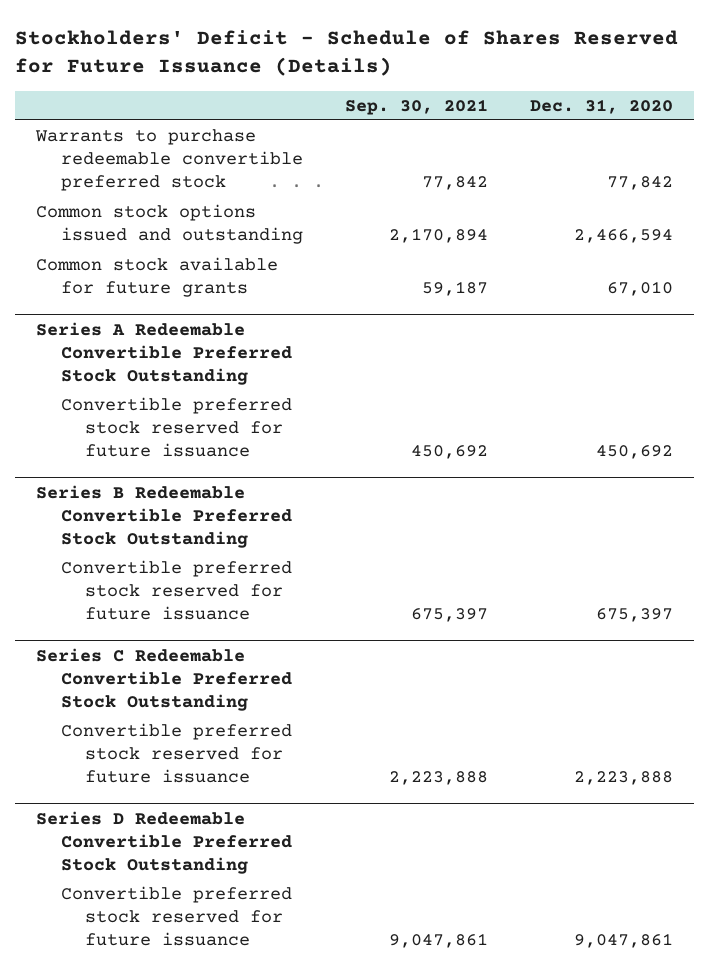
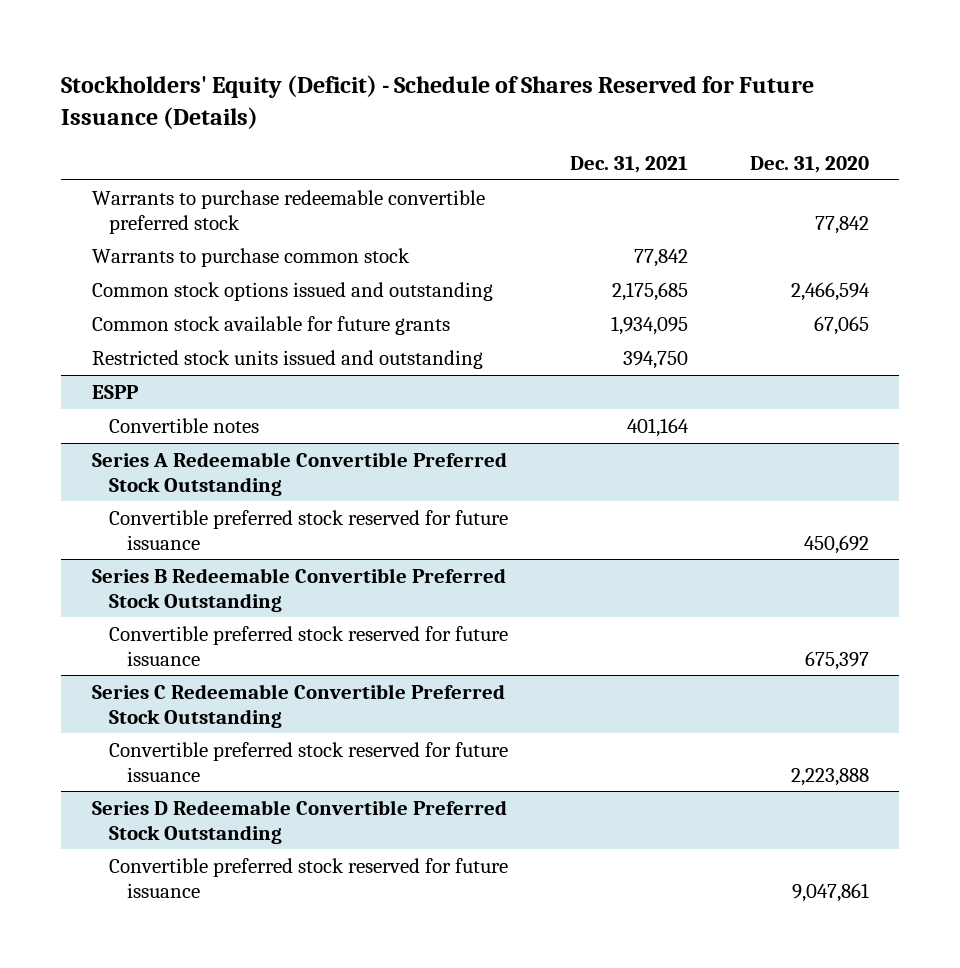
- Stockholders' Deficit - Schedule of Shares Reserved for Future Issuance (Details)
+ Stockholders' Equity (Deficit) - Schedule of Shares Reserved for Future Issuance (Details)
- | Sep. 30, 2021 | Dec. 31, 2020
+ | Dec. 31, 2021 | Dec. 31, 2020
+ Warrants to purchase common stock | 77,842 |
- Common stock available for future grants | 59,187 | 67,010
+ Common stock available for future grants | 1,934,095 | 67,065
+ Restricted stock units issued and outstanding | 394,750 |
+ ESPP
+ Convertible notes | 401,164 |

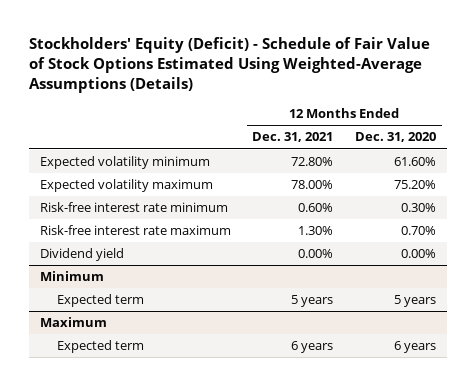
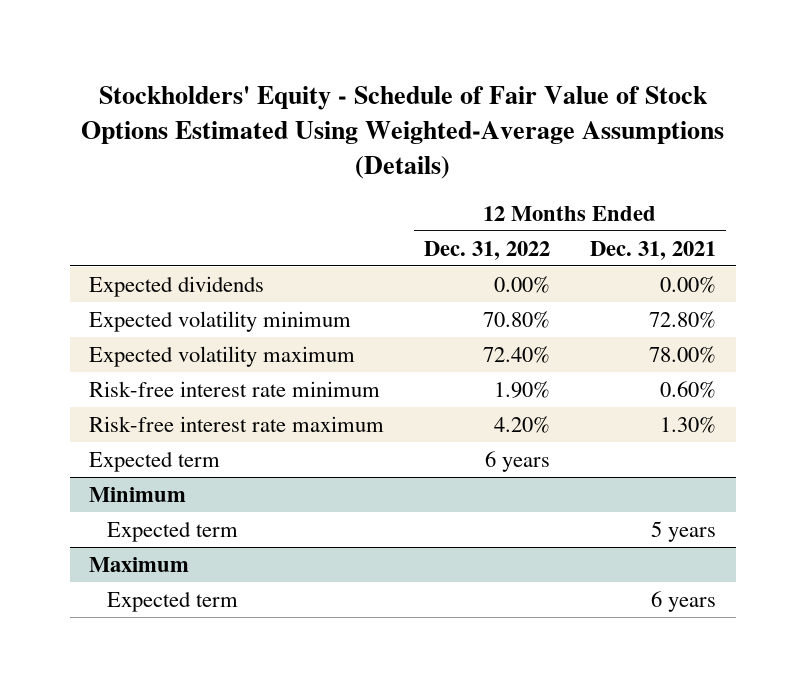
- Stockholders' Equity (Deficit) - Schedule of Fair Value of Stock Options Estimated Using Weighted-Average Assumptions (Details)
+ Stockholders' Equity - Schedule of Fair Value of Stock Options Estimated Using Weighted-Average Assumptions (Details)
- | 12 Months Ended Dec. 31, 2021 | 12 Months Ended Dec. 31, 2020
+ | 12 Months Ended Dec. 31, 2022 | 12 Months Ended Dec. 31, 2021
+ Expected dividends | 0.00% | 0.00%
- Dividend yield | 0.00% | 0.00%
+ Expected term | 6 years |

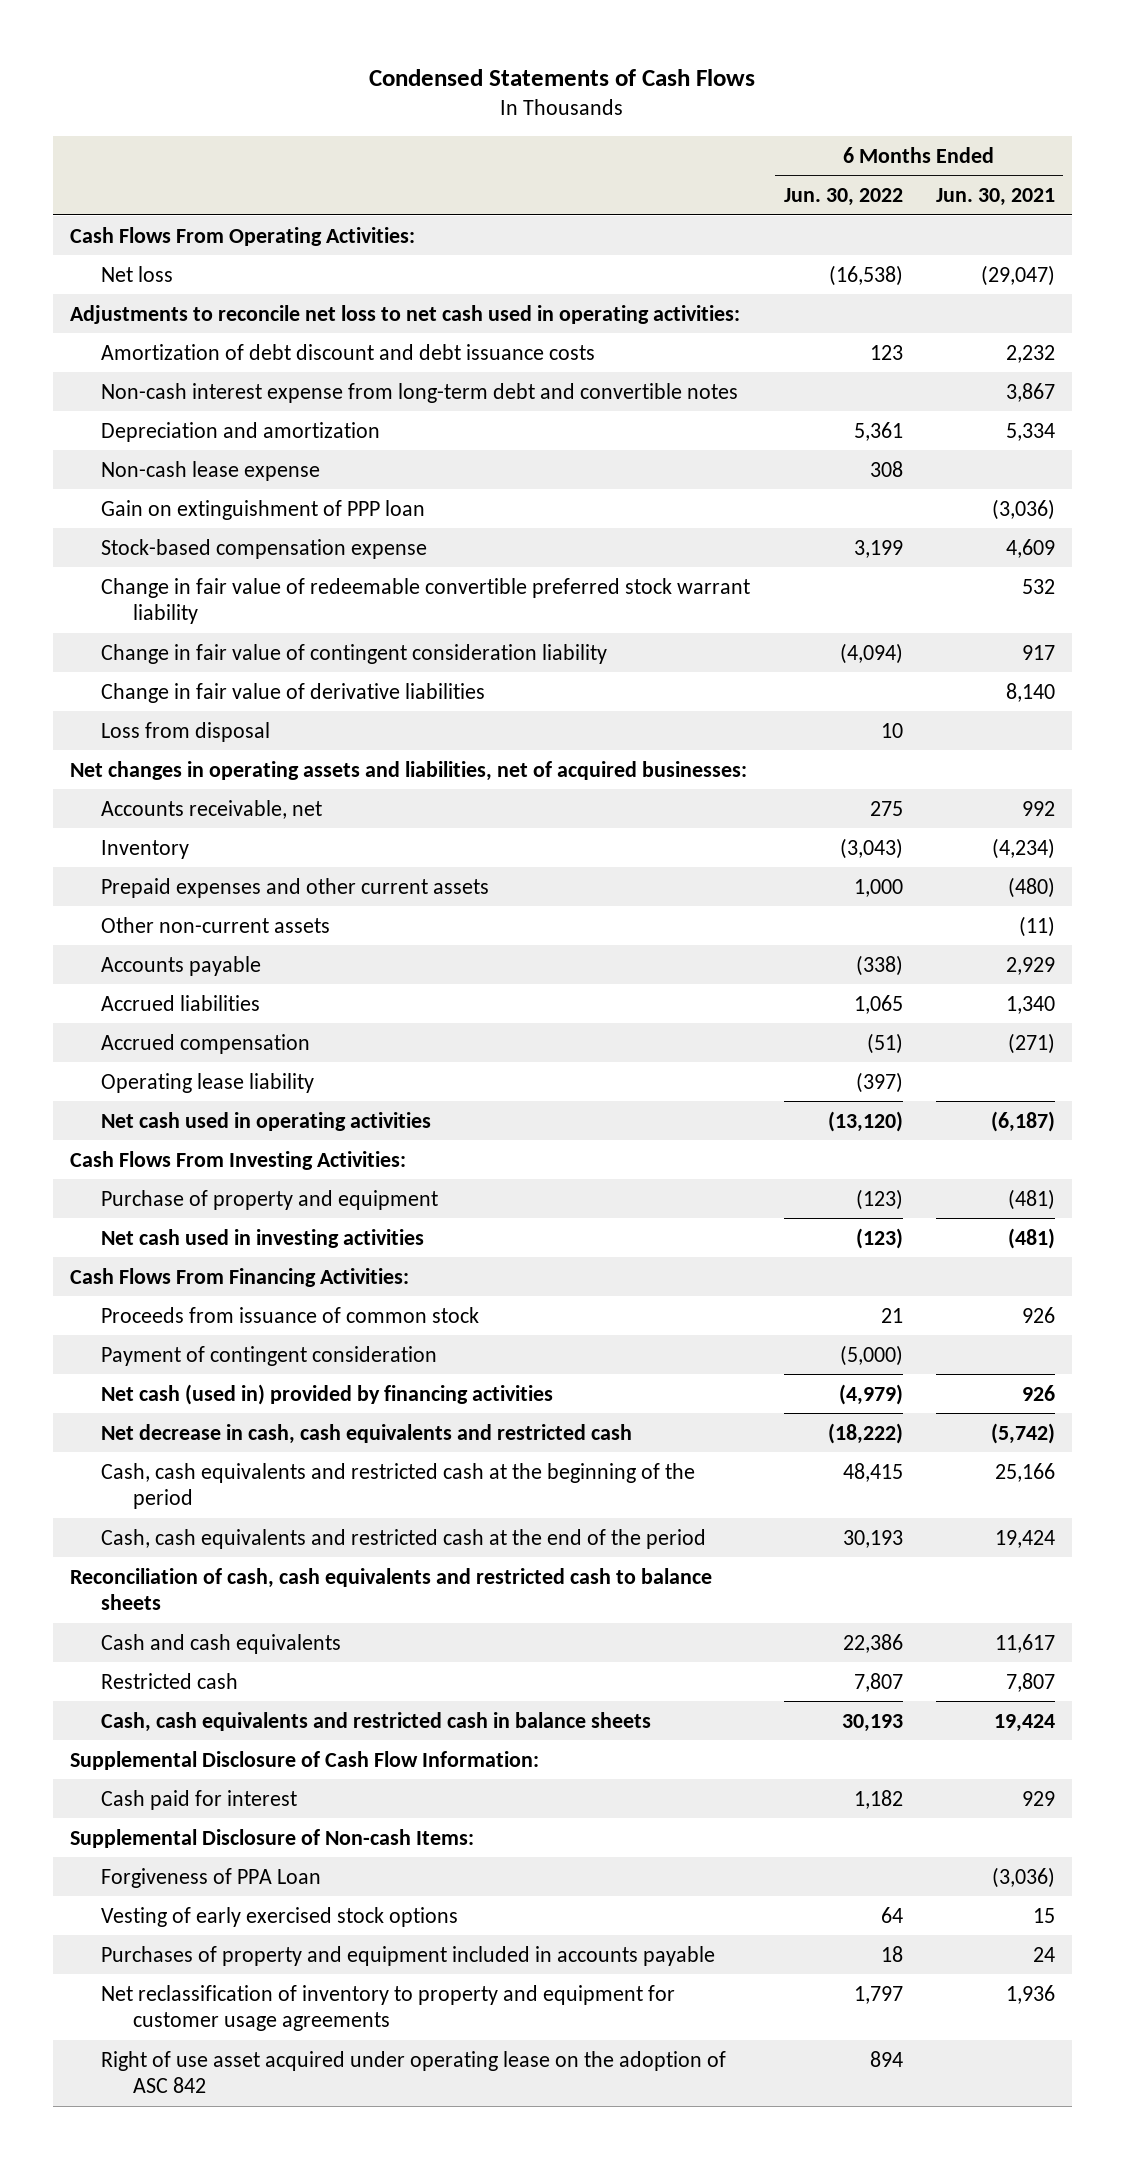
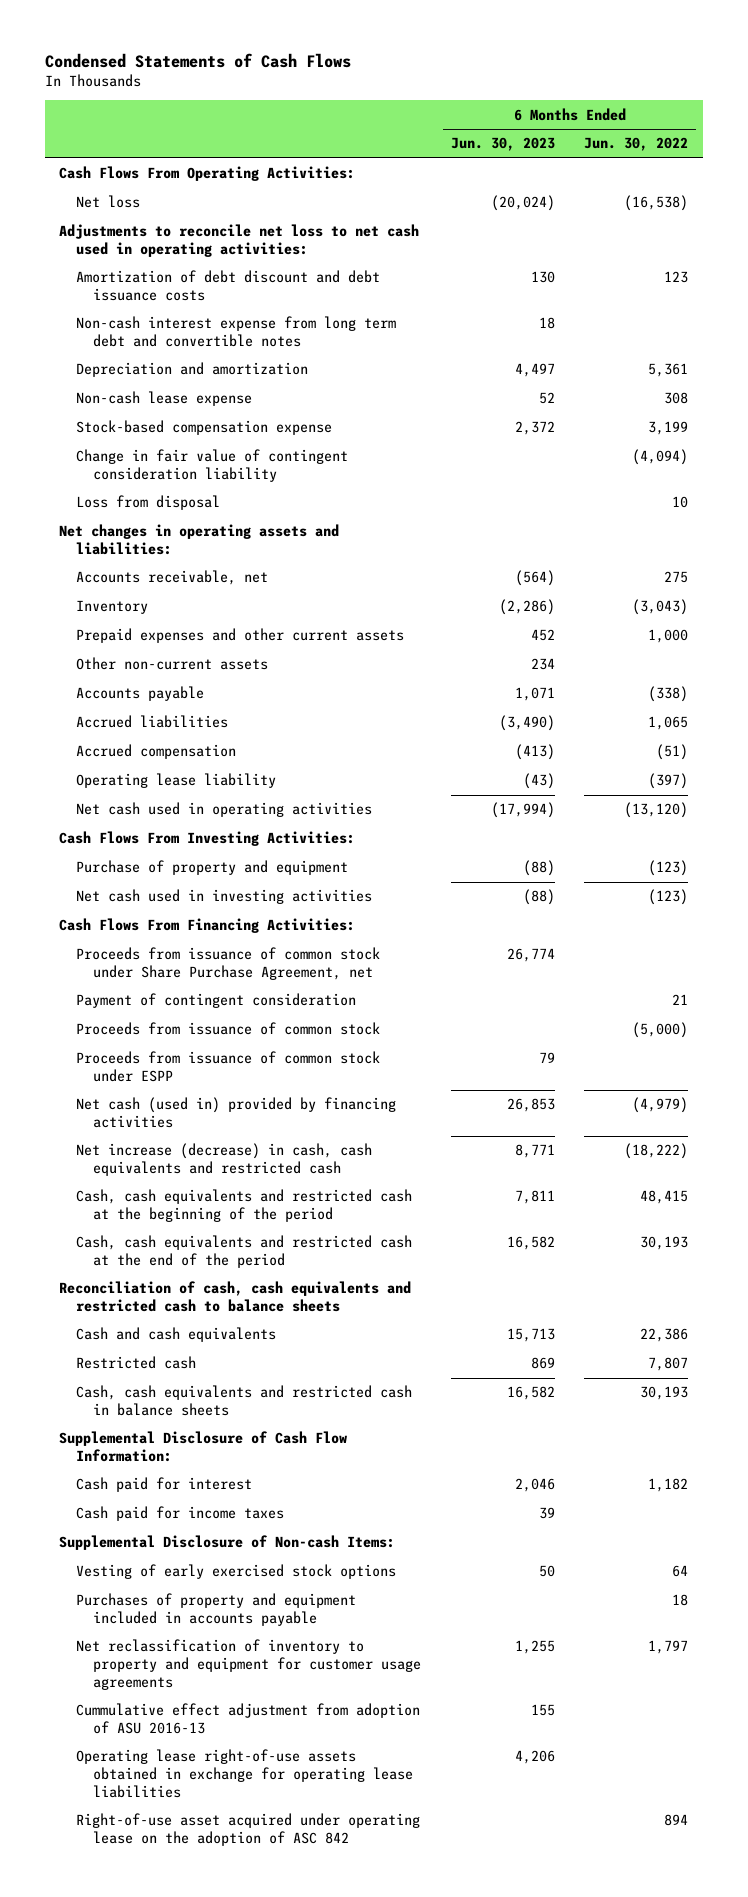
- | 6 Months Ended Jun. 30, 2022 | 6 Months Ended Jun. 30, 2021
+ | 6 Months Ended Jun. 30, 2023 | 6 Months Ended Jun. 30, 2022
- Non-cash interest expense from long-term debt and convertible notes | | 3,867
+ Non-cash interest expense from long term debt and convertible notes | 18 |
- Gain on extinguishment of PPP loan | | (3,036)
- Change in fair value of redeemable convertible preferred stock warrant liability | | 532
- Change in fair value of derivative liabilities | | 8,140
- Net changes in operating assets and liabilities, net of acquired businesses:
+ Net changes in operating assets and liabilities:
- Proceeds from issuance of common stock | 21 | 926
- Payment of contingent consideration | (5,000) |
+ Proceeds from issuance of common stock under Share Purchase Agreement, net | 26,774 |
+ Payment of contingent consideration | | 21
+ Proceeds from issuance of common stock | | (5,000)
+ Proceeds from issuance of common stock under ESPP | 79 |
- Net decrease in cash, cash equivalents and restricted cash | (18,222) | (5,742)
+ Net increase (decrease) in cash, cash equivalents and restricted cash | 8,771 | (18,222)
+ Cash paid for income taxes | 39 |
- Forgiveness of PPA Loan | | (3,036)
- Right of use asset acquired under operating lease on the adoption of ASC 842 | 894 |
+ Cummulative effect adjustment from adoption of ASU 2016-13 | 155 |
+ Operating lease right-of-use assets obtained in exchange for operating lease liabilities | 4,206 |
+ Right-of-use asset acquired under operating lease on the adoption of ASC 842 | | 894

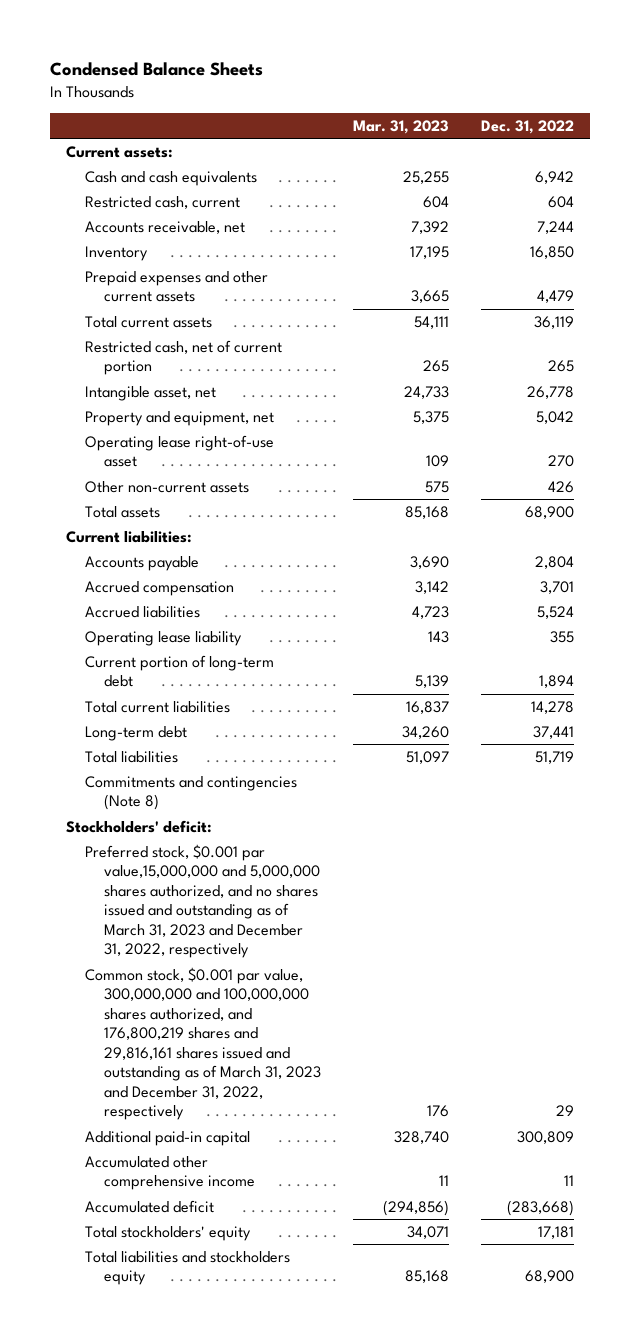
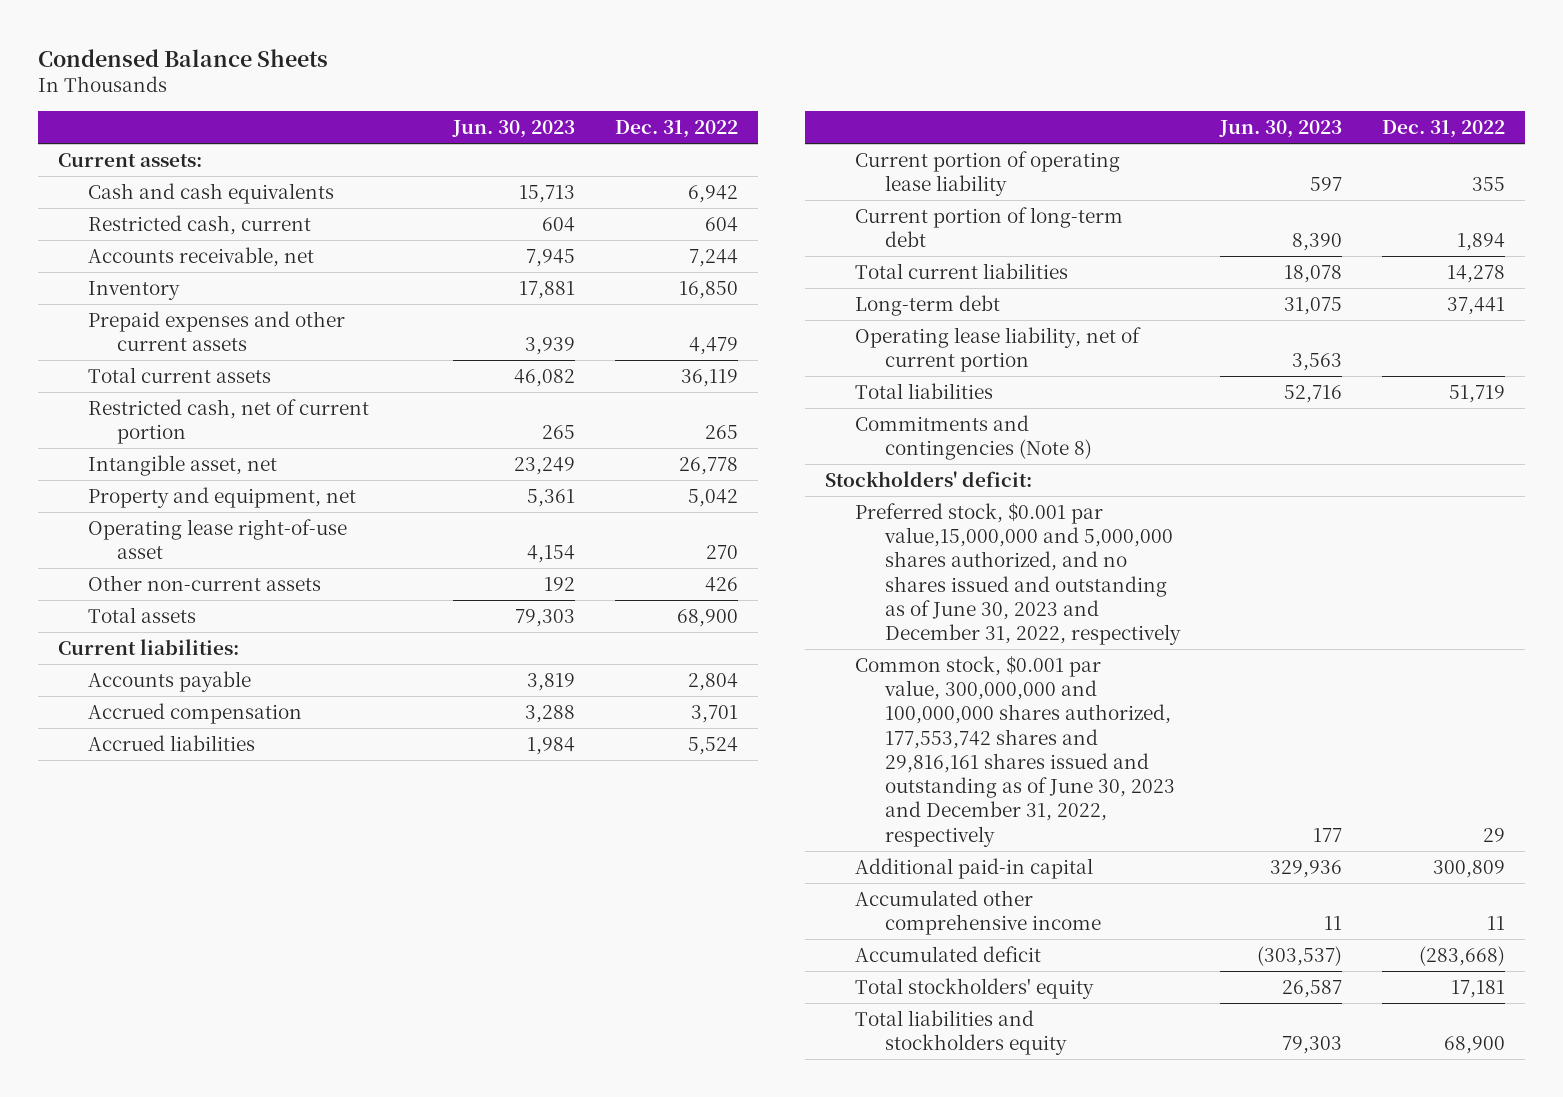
- | Mar. 31, 2023 | Dec. 31, 2022
+ | Jun. 30, 2023 | Dec. 31, 2022
- Operating lease liability | 143 | 355
+ Current portion of operating lease liability | 597 | 355
+ Operating lease liability, net of current portion | 3,563 |
- Preferred stock, $0.001 par value,15,000,000 and 5,000,000 shares authorized, and no shares issued and outstanding as of March 31, 2023 and December 31, 2022, respectively
- Common stock, $0.001 par value, 300,000,000 and 100,000,000 shares authorized, and 176,800,219 shares and 29,816,161 shares issued and outstanding as of March 31, 2023 and December 31, 2022, respectively | 176 | 29
+ Preferred stock, $0.001 par value,15,000,000 and 5,000,000 shares authorized, and no shares issued and outstanding as of June 30, 2023 and December 31, 2022, respectively
+ Common stock, $0.001 par value, 300,000,000 and 100,000,000 shares authorized, 177,553,742 shares and 29,816,161 shares issued and outstanding as of June 30, 2023 and December 31, 2022, respectively | 177 | 29

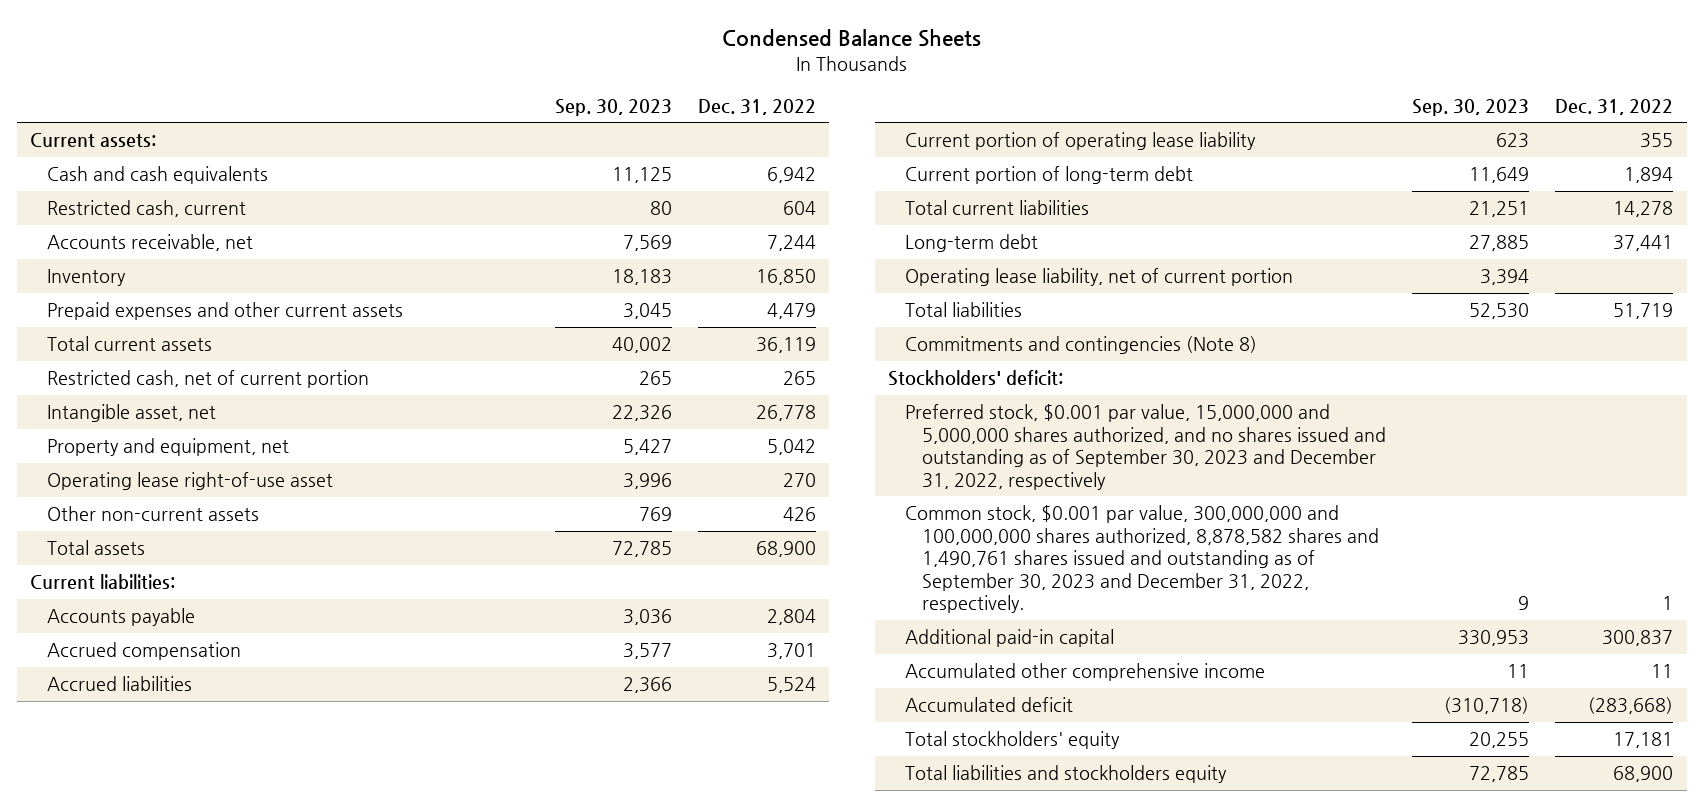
- | Jun. 30, 2023 | Dec. 31, 2022
+ | Sep. 30, 2023 | Dec. 31, 2022
- Preferred stock, $0.001 par value,15,000,000 and 5,000,000 shares authorized, and no shares issued and outstanding as of June 30, 2023 and December 31, 2022, respectively
- Common stock, $0.001 par value, 300,000,000 and 100,000,000 shares authorized, 177,553,742 shares and 29,816,161 shares issued and outstanding as of June 30, 2023 and December 31, 2022, respectively | 177 | 29
- Additional paid-in capital | 329,936 | 300,809
+ Preferred stock, $0.001 par value, 15,000,000 and 5,000,000 shares authorized, and no shares issued and outstanding as of September 30, 2023 and December 31, 2022, respectively
+ Common stock, $0.001 par value, 300,000,000 and 100,000,000 shares authorized, 8,878,582 shares and 1,490,761 shares issued and outstanding as of September 30, 2023 and December 31, 2022, respectively. | 9 | 1
+ Additional paid-in capital | 330,953 | 300,837

